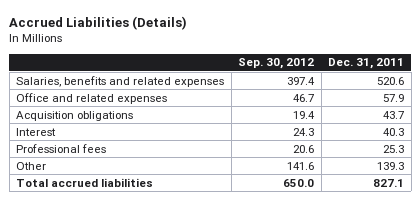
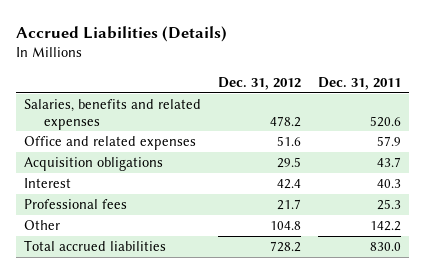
- | Sep. 30, 2012 | Dec. 31, 2011
+ | Dec. 31, 2012 | Dec. 31, 2011
- Other | 141.6 | 139.3
- Total accrued liabilities | 650.0 | 827.1
+ Other | 104.8 | 142.2
+ Total accrued liabilities | 728.2 | 830.0

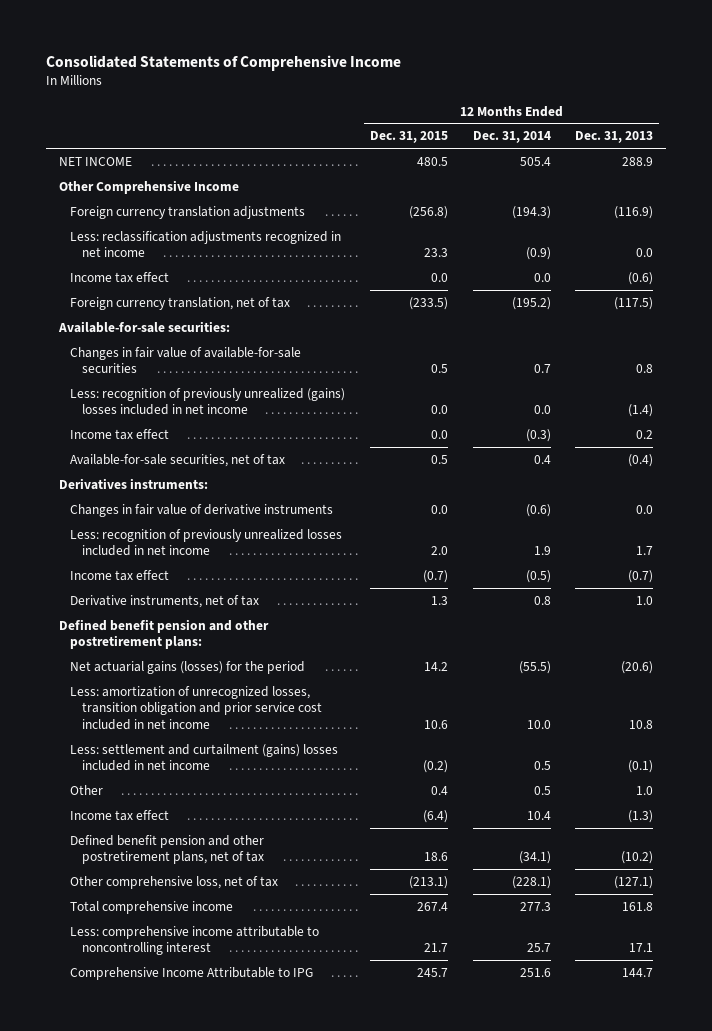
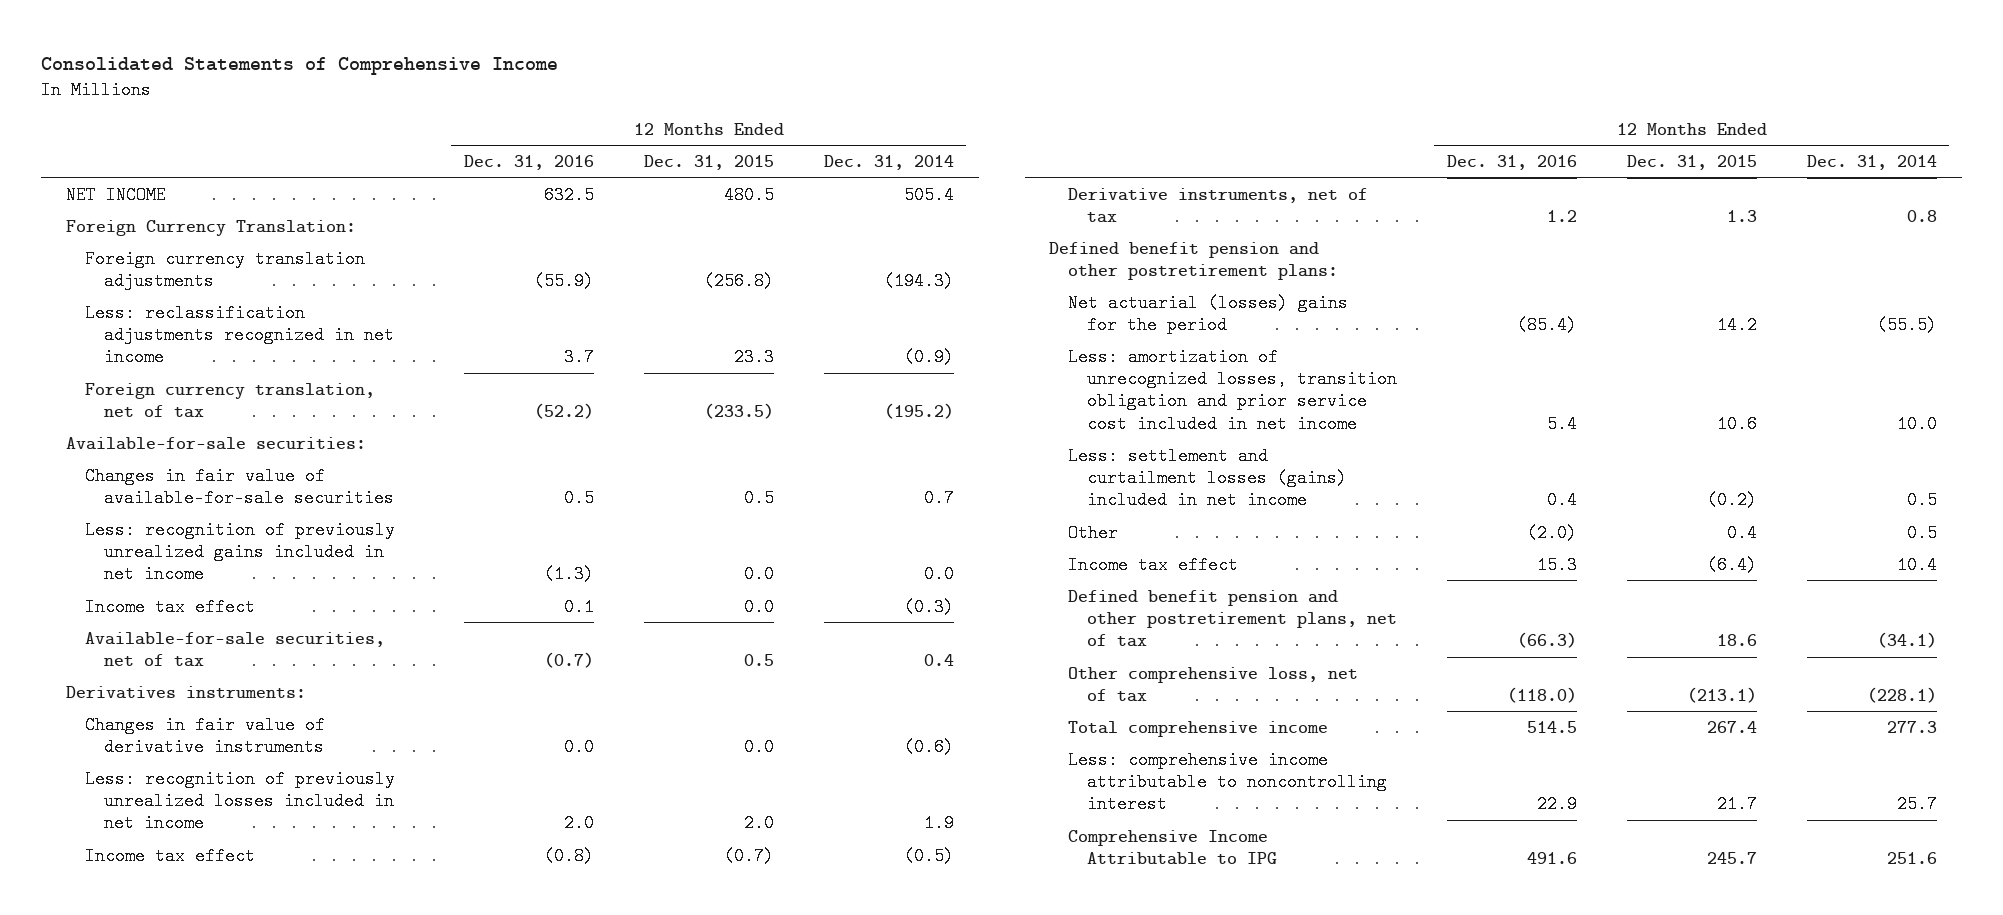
- | 12 Months Ended Dec. 31, 2015 | 12 Months Ended Dec. 31, 2014 | 12 Months Ended Dec. 31, 2013
+ | 12 Months Ended Dec. 31, 2016 | 12 Months Ended Dec. 31, 2015 | 12 Months Ended Dec. 31, 2014
- Other Comprehensive Income
+ Foreign Currency Translation:
- Income tax effect | 0.0 | 0.0 | (0.6)
- Less: recognition of previously unrealized (gains) losses included in net income | 0.0 | 0.0 | (1.4)
+ Less: recognition of previously unrealized gains included in net income | (1.3) | 0.0 | 0.0
- Net actuarial gains (losses) for the period | 14.2 | (55.5) | (20.6)
+ Net actuarial (losses) gains for the period | (85.4) | 14.2 | (55.5)
- Less: settlement and curtailment (gains) losses included in net income | (0.2) | 0.5 | (0.1)
+ Less: settlement and curtailment losses (gains) included in net income | 0.4 | (0.2) | 0.5

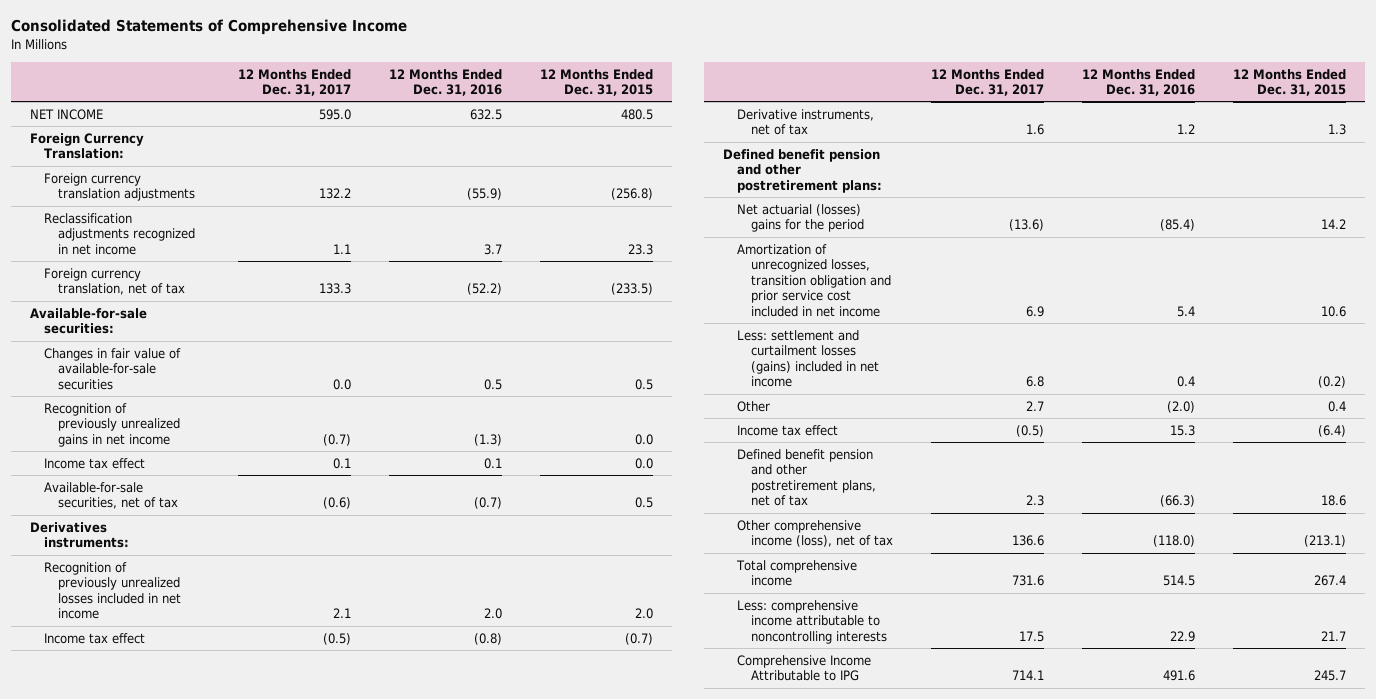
- | 12 Months Ended Dec. 31, 2016 | 12 Months Ended Dec. 31, 2015 | 12 Months Ended Dec. 31, 2014
+ | 12 Months Ended Dec. 31, 2017 | 12 Months Ended Dec. 31, 2016 | 12 Months Ended Dec. 31, 2015
- Less: reclassification adjustments recognized in net income | 3.7 | 23.3 | (0.9)
+ Reclassification adjustments recognized in net income | 1.1 | 3.7 | 23.3
- Less: recognition of previously unrealized gains included in net income | (1.3) | 0.0 | 0.0
+ Recognition of previously unrealized gains in net income | (0.7) | (1.3) | 0.0
- Changes in fair value of derivative instruments | 0.0 | 0.0 | (0.6)
- Less: recognition of previously unrealized losses included in net income | 2.0 | 2.0 | 1.9
+ Recognition of previously unrealized losses included in net income | 2.1 | 2.0 | 2.0
- Less: amortization of unrecognized losses, transition obligation and prior service cost included in net income | 5.4 | 10.6 | 10.0
+ Amortization of unrecognized losses, transition obligation and prior service cost included in net income | 6.9 | 5.4 | 10.6
- Other comprehensive loss, net of tax | (118.0) | (213.1) | (228.1)
+ Other comprehensive income (loss), net of tax | 136.6 | (118.0) | (213.1)
- Less: comprehensive income attributable to noncontrolling interest | 22.9 | 21.7 | 25.7
+ Less: comprehensive income attributable to noncontrolling interests | 17.5 | 22.9 | 21.7

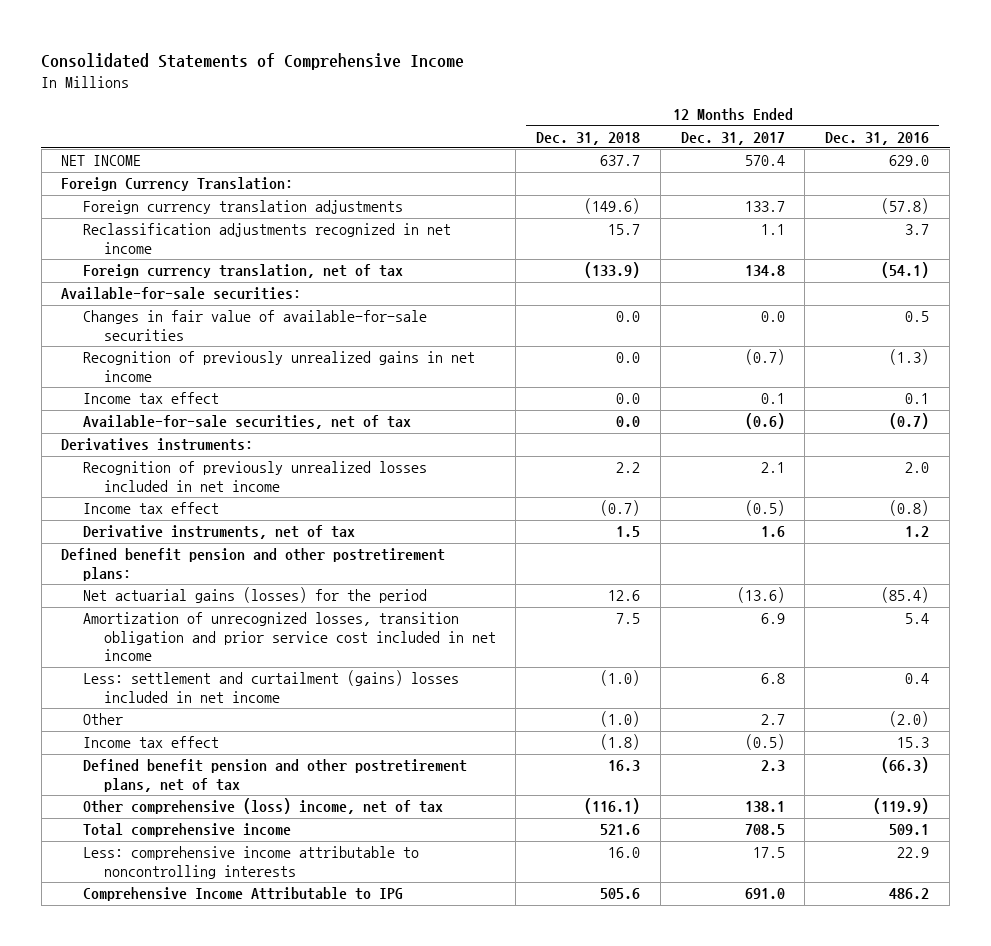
- | 12 Months Ended Dec. 31, 2017 | 12 Months Ended Dec. 31, 2016 | 12 Months Ended Dec. 31, 2015
+ | 12 Months Ended Dec. 31, 2018 | 12 Months Ended Dec. 31, 2017 | 12 Months Ended Dec. 31, 2016
- NET INCOME | 595.0 | 632.5 | 480.5
+ NET INCOME | 637.7 | 570.4 | 629.0
- Foreign currency translation adjustments | 132.2 | (55.9) | (256.8)
+ Foreign currency translation adjustments | (149.6) | 133.7 | (57.8)
- Foreign currency translation, net of tax | 133.3 | (52.2) | (233.5)
+ Foreign currency translation, net of tax | (133.9) | 134.8 | (54.1)
- Net actuarial (losses) gains for the period | (13.6) | (85.4) | 14.2
+ Net actuarial gains (losses) for the period | 12.6 | (13.6) | (85.4)
- Less: settlement and curtailment losses (gains) included in net income | 6.8 | 0.4 | (0.2)
+ Less: settlement and curtailment (gains) losses included in net income | (1.0) | 6.8 | 0.4
- Other comprehensive income (loss), net of tax | 136.6 | (118.0) | (213.1)
- Total comprehensive income | 731.6 | 514.5 | 267.4
+ Other comprehensive (loss) income, net of tax | (116.1) | 138.1 | (119.9)
+ Total comprehensive income | 521.6 | 708.5 | 509.1
- Comprehensive Income Attributable to IPG | 714.1 | 491.6 | 245.7
+ Comprehensive Income Attributable to IPG | 505.6 | 691.0 | 486.2

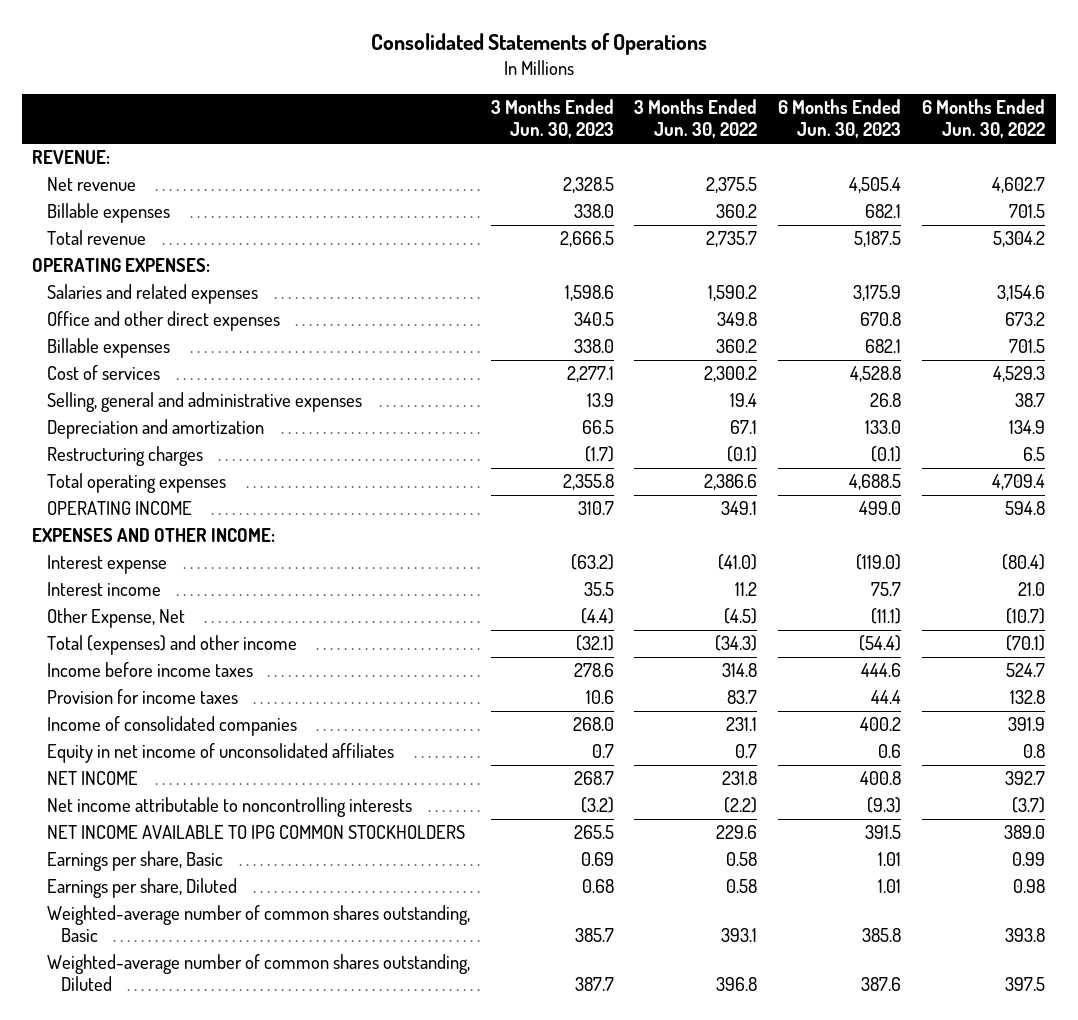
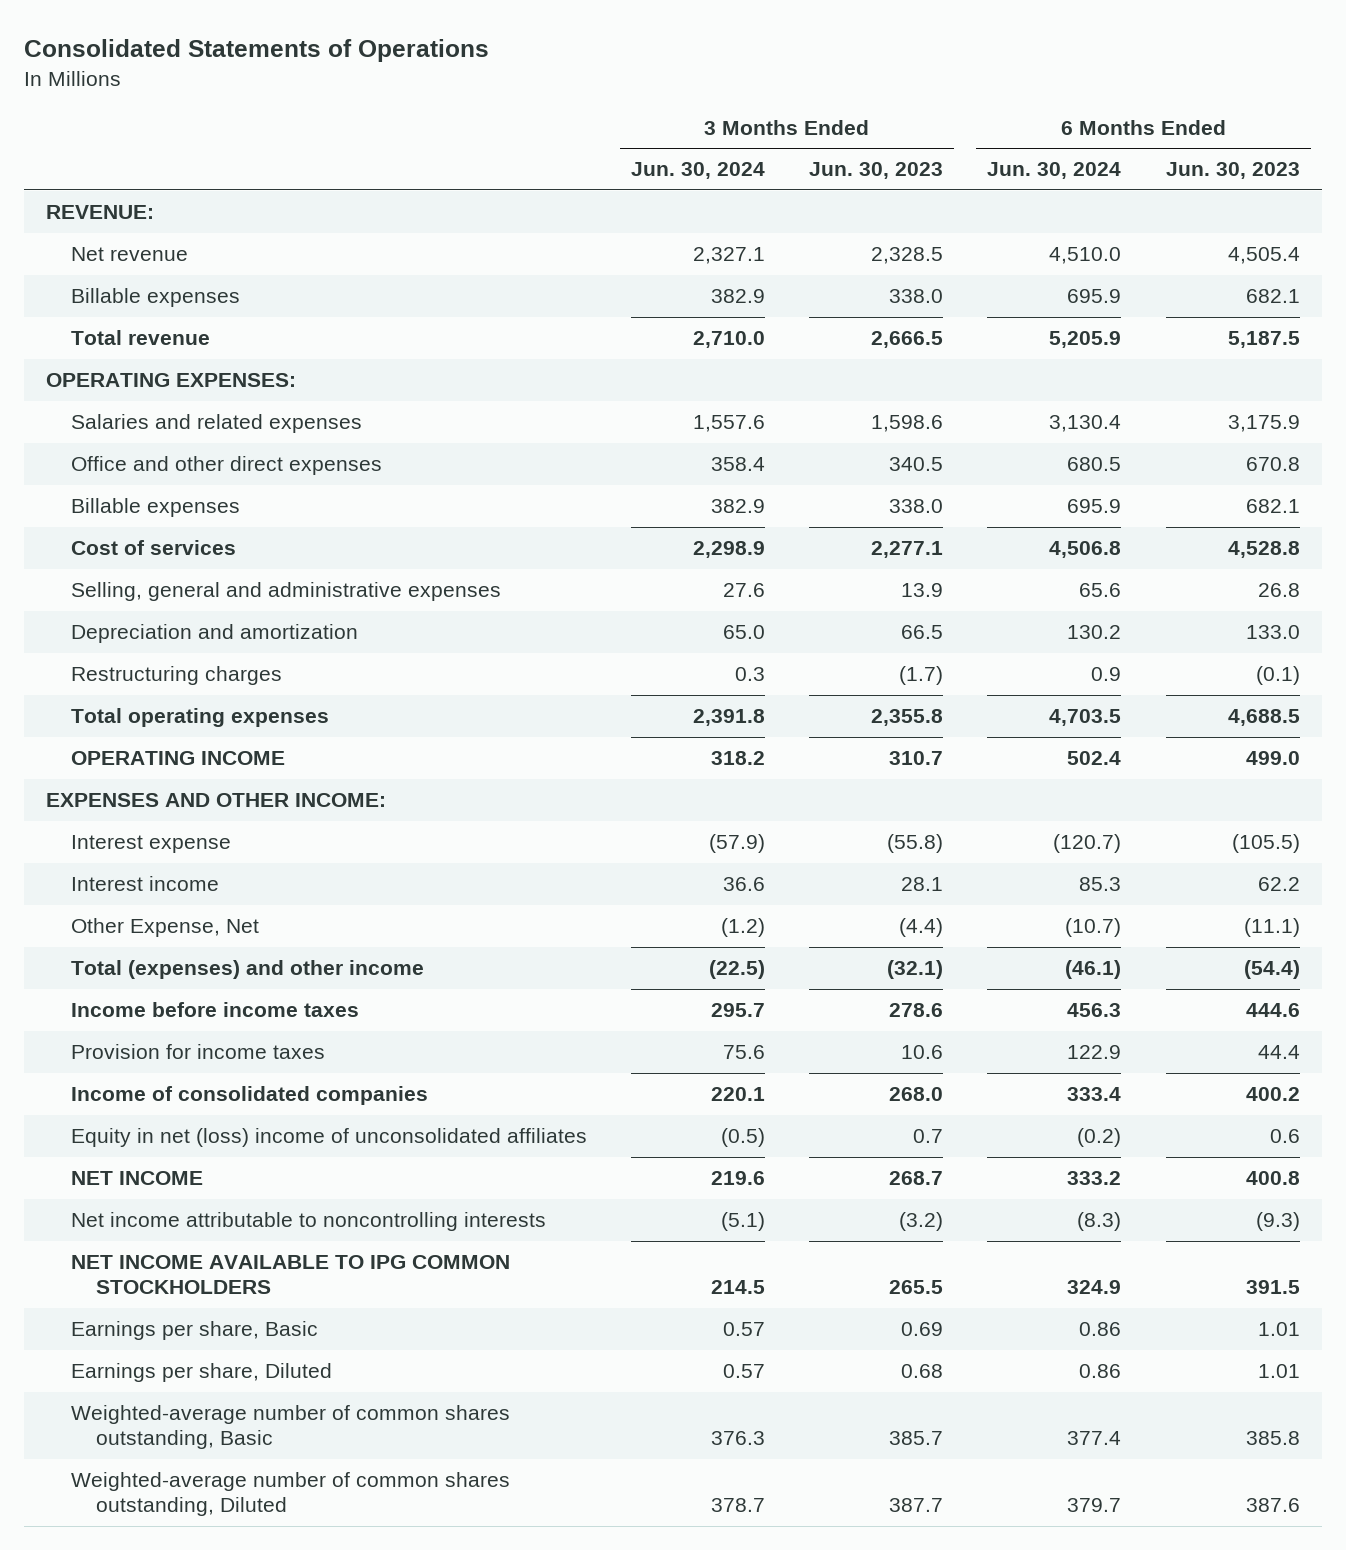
- | 3 Months Ended Jun. 30, 2023 | 3 Months Ended Jun. 30, 2022 | 6 Months Ended Jun. 30, 2023 | 6 Months Ended Jun. 30, 2022
+ | 3 Months Ended Jun. 30, 2024 | 3 Months Ended Jun. 30, 2023 | 6 Months Ended Jun. 30, 2024 | 6 Months Ended Jun. 30, 2023
- Interest expense | (63.2) | (41.0) | (119.0) | (80.4)
- Interest income | 35.5 | 11.2 | 75.7 | 21.0
+ Interest expense | (57.9) | (55.8) | (120.7) | (105.5)
+ Interest income | 36.6 | 28.1 | 85.3 | 62.2
- Equity in net income of unconsolidated affiliates | 0.7 | 0.7 | 0.6 | 0.8
+ Equity in net (loss) income of unconsolidated affiliates | (0.5) | 0.7 | (0.2) | 0.6

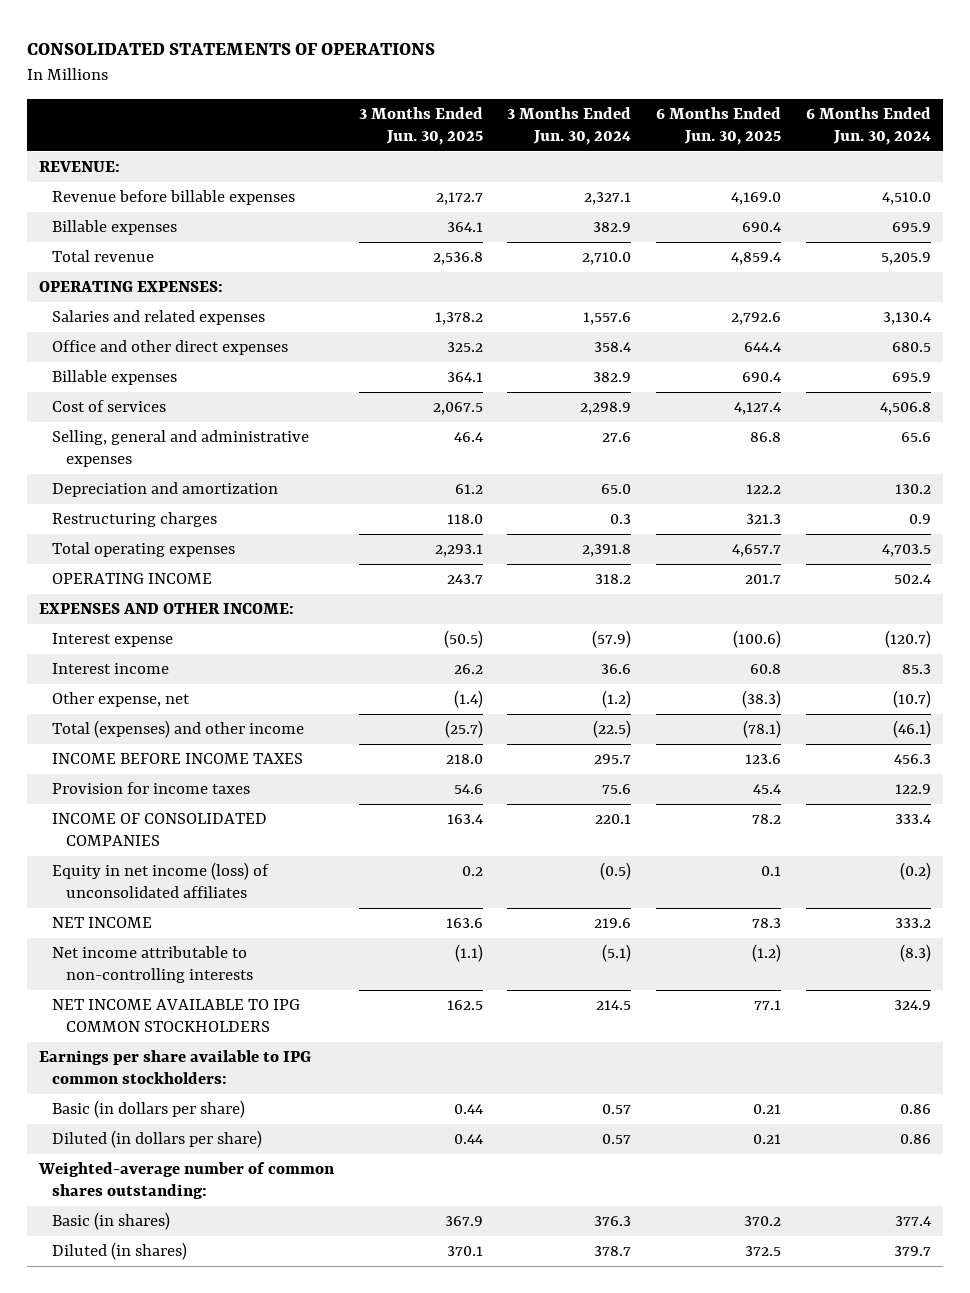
- Consolidated Statements of Operations
+ CONSOLIDATED STATEMENTS OF OPERATIONS
- | 3 Months Ended Jun. 30, 2024 | 3 Months Ended Jun. 30, 2023 | 6 Months Ended Jun. 30, 2024 | 6 Months Ended Jun. 30, 2023
+ | 3 Months Ended Jun. 30, 2025 | 3 Months Ended Jun. 30, 2024 | 6 Months Ended Jun. 30, 2025 | 6 Months Ended Jun. 30, 2024
- Net revenue | 2,327.1 | 2,328.5 | 4,510.0 | 4,505.4
+ Revenue before billable expenses | 2,172.7 | 2,327.1 | 4,169.0 | 4,510.0
- Other Expense, Net | (1.2) | (4.4) | (10.7) | (11.1)
+ Other expense, net | (1.4) | (1.2) | (38.3) | (10.7)
- Income before income taxes | 295.7 | 278.6 | 456.3 | 444.6
+ INCOME BEFORE INCOME TAXES | 218.0 | 295.7 | 123.6 | 456.3
- Income of consolidated companies | 220.1 | 268.0 | 333.4 | 400.2
- Equity in net (loss) income of unconsolidated affiliates | (0.5) | 0.7 | (0.2) | 0.6
+ INCOME OF CONSOLIDATED COMPANIES | 163.4 | 220.1 | 78.2 | 333.4
+ Equity in net income (loss) of unconsolidated affiliates | 0.2 | (0.5) | 0.1 | (0.2)
- Net income attributable to noncontrolling interests | (5.1) | (3.2) | (8.3) | (9.3)
+ Net income attributable to non-controlling interests | (1.1) | (5.1) | (1.2) | (8.3)
- Earnings per share, Basic | 0.57 | 0.69 | 0.86 | 1.01
- Earnings per share, Diluted | 0.57 | 0.68 | 0.86 | 1.01
- Weighted-average number of common shares outstanding, Basic | 376.3 | 385.7 | 377.4 | 385.8
- Weighted-average number of common shares outstanding, Diluted | 378.7 | 387.7 | 379.7 | 387.6
+ Earnings per share available to IPG common stockholders:
+ Basic (in dollars per share) | 0.44 | 0.57 | 0.21 | 0.86
+ Diluted (in dollars per share) | 0.44 | 0.57 | 0.21 | 0.86
+ Weighted-average number of common shares outstanding:
+ Basic (in shares) | 367.9 | 376.3 | 370.2 | 377.4
+ Diluted (in shares) | 370.1 | 378.7 | 372.5 | 379.7

